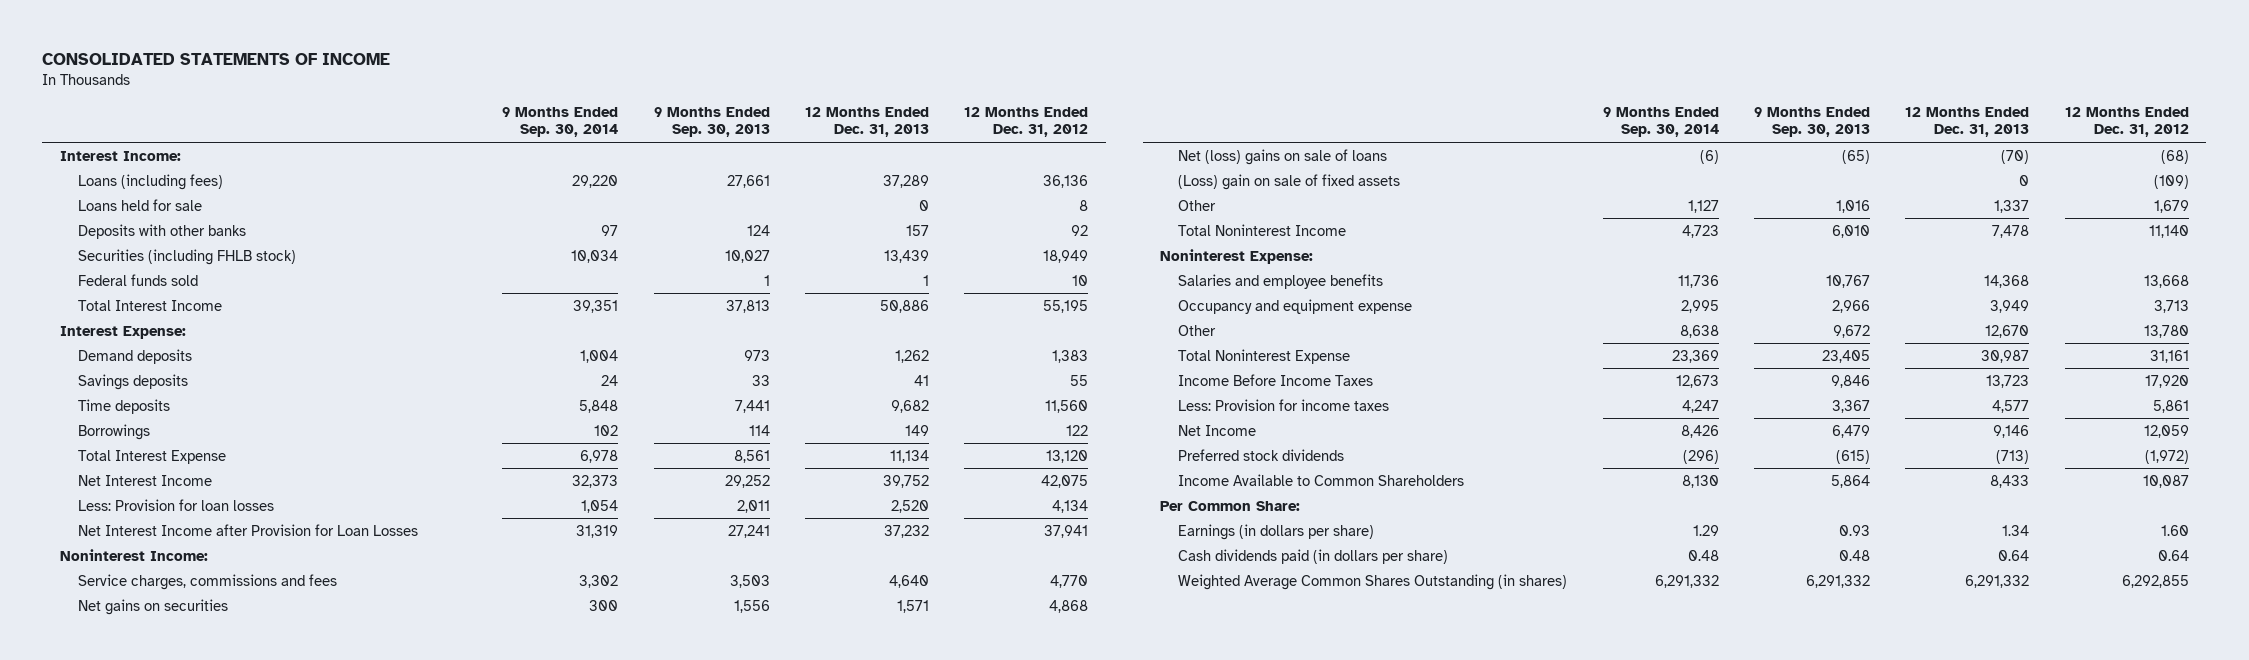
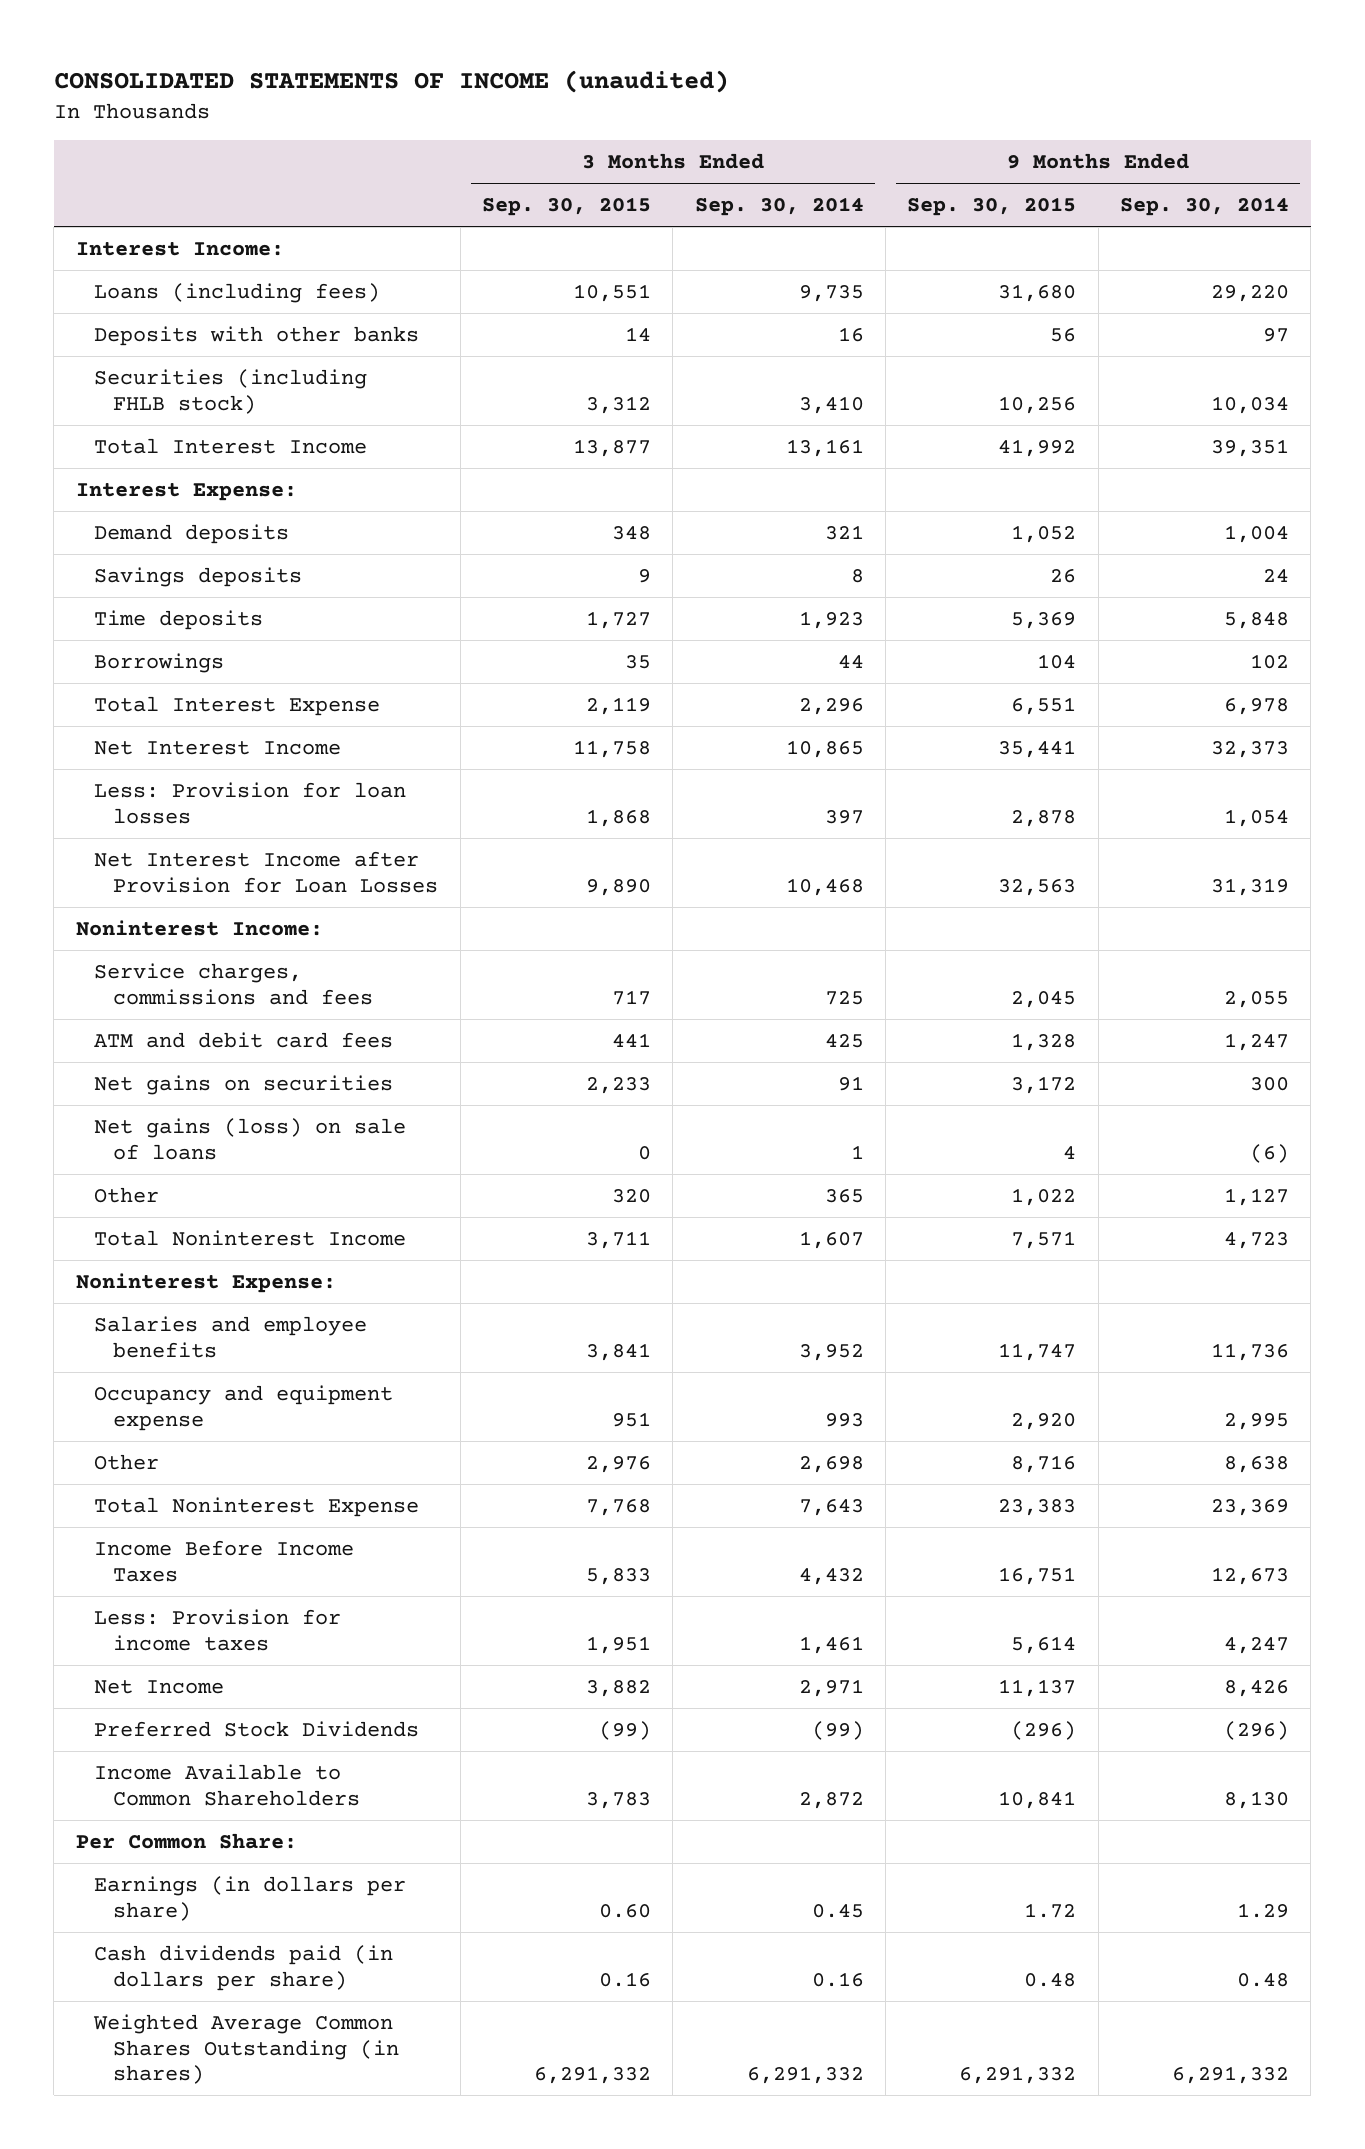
- CONSOLIDATED STATEMENTS OF INCOME
+ CONSOLIDATED STATEMENTS OF INCOME (unaudited)
- | 9 Months Ended Sep. 30, 2014 | 9 Months Ended Sep. 30, 2013 | 12 Months Ended Dec. 31, 2013 | 12 Months Ended Dec. 31, 2012
+ | 3 Months Ended Sep. 30, 2015 | 3 Months Ended Sep. 30, 2014 | 9 Months Ended Sep. 30, 2015 | 9 Months Ended Sep. 30, 2014
- Loans held for sale | | | 0 | 8
- Federal funds sold | | 1 | 1 | 10
- Service charges, commissions and fees | 3,302 | 3,503 | 4,640 | 4,770
+ Service charges, commissions and fees | 717 | 725 | 2,045 | 2,055
+ ATM and debit card fees | 441 | 425 | 1,328 | 1,247
- Net (loss) gains on sale of loans | (6) | (65) | (70) | (68)
- (Loss) gain on sale of fixed assets | | | 0 | (109)
+ Net gains (loss) on sale of loans | 0 | 1 | 4 | (6)
- Preferred stock dividends | (296) | (615) | (713) | (1,972)
+ Preferred Stock Dividends | (99) | (99) | (296) | (296)

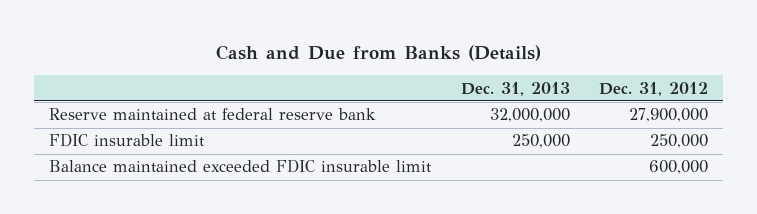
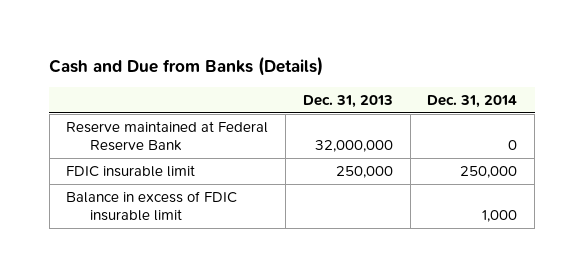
- | Dec. 31, 2013 | Dec. 31, 2012
+ | Dec. 31, 2013 | Dec. 31, 2014
- Reserve maintained at federal reserve bank | 32,000,000 | 27,900,000
+ Reserve maintained at Federal Reserve Bank | 32,000,000 | 0
- Balance maintained exceeded FDIC insurable limit | | 600,000
+ Balance in excess of FDIC insurable limit | | 1,000

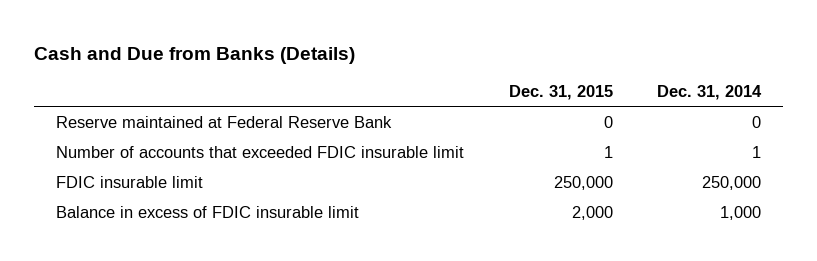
- | Dec. 31, 2013 | Dec. 31, 2014
+ | Dec. 31, 2015 | Dec. 31, 2014
+ Number of accounts that exceeded FDIC insurable limit | 1 | 1

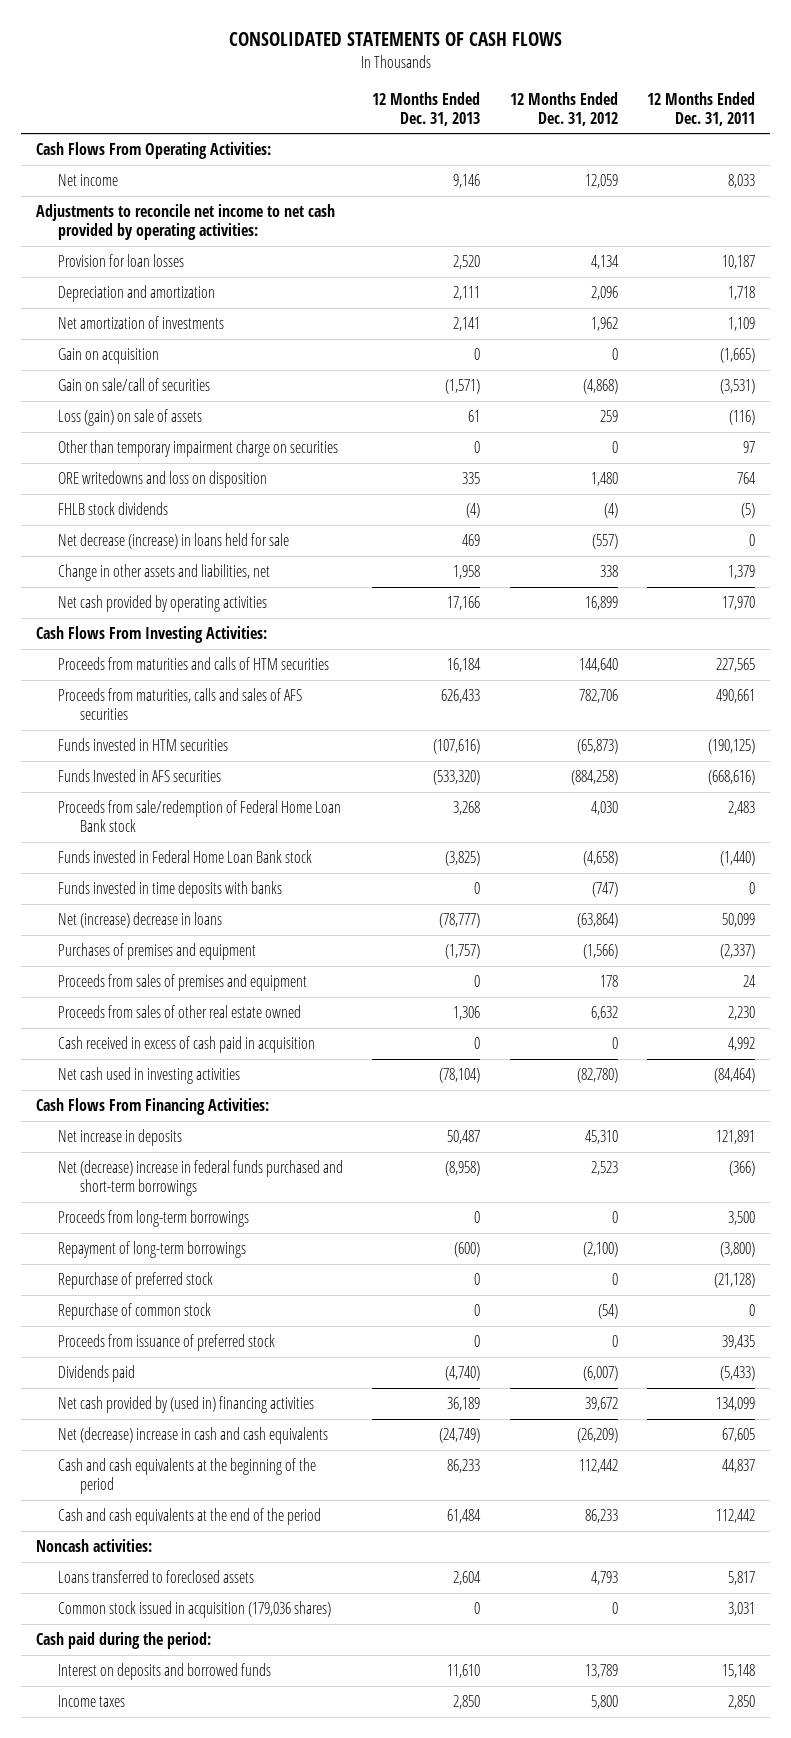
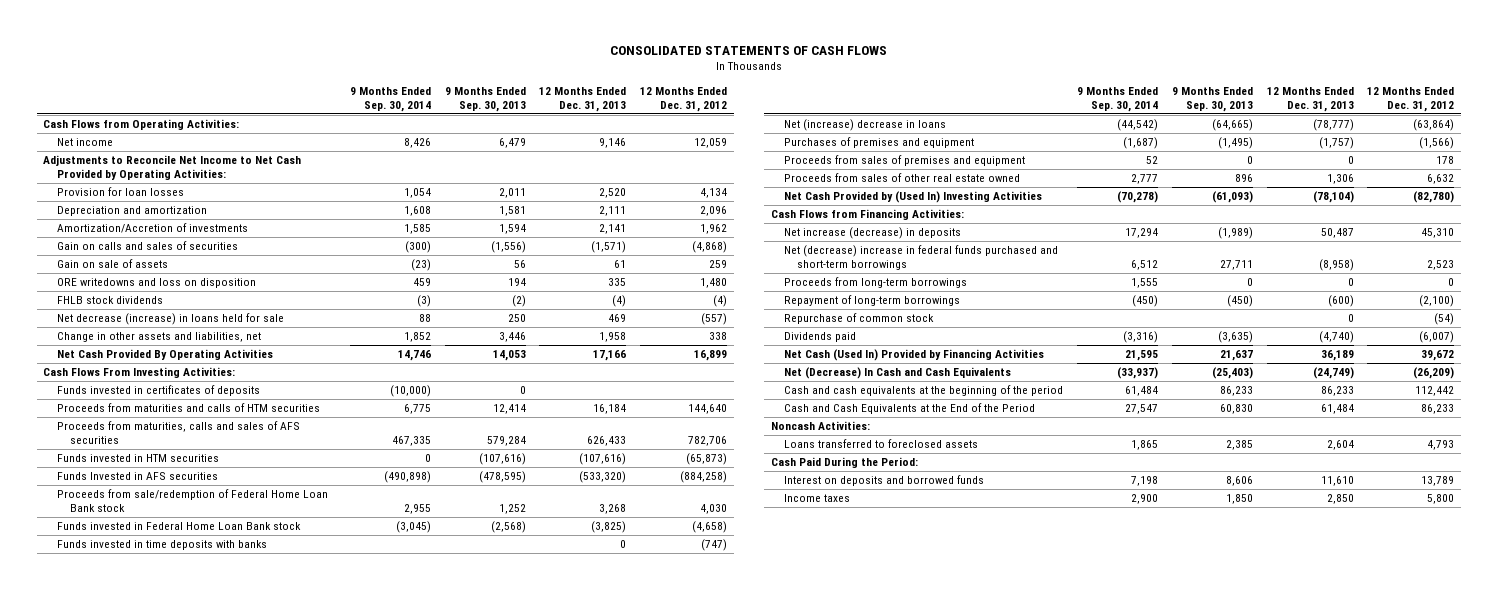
- | 12 Months Ended Dec. 31, 2013 | 12 Months Ended Dec. 31, 2012 | 12 Months Ended Dec. 31, 2011
+ | 9 Months Ended Sep. 30, 2014 | 9 Months Ended Sep. 30, 2013 | 12 Months Ended Dec. 31, 2013 | 12 Months Ended Dec. 31, 2012
- Cash Flows From Operating Activities:
+ Cash Flows from Operating Activities:
- Adjustments to reconcile net income to net cash provided by operating activities:
+ Adjustments to Reconcile Net Income to Net Cash Provided by Operating Activities:
- Net amortization of investments | 2,141 | 1,962 | 1,109
- Gain on acquisition | 0 | 0 | (1,665)
- Gain on sale/call of securities | (1,571) | (4,868) | (3,531)
- Loss (gain) on sale of assets | 61 | 259 | (116)
- Other than temporary impairment charge on securities | 0 | 0 | 97
+ Amortization/Accretion of investments | 1,585 | 1,594 | 2,141 | 1,962
+ Gain on calls and sales of securities | (300) | (1,556) | (1,571) | (4,868)
+ Gain on sale of assets | (23) | 56 | 61 | 259
- Net cash provided by operating activities | 17,166 | 16,899 | 17,970
+ Net Cash Provided By Operating Activities | 14,746 | 14,053 | 17,166 | 16,899
+ Funds invested in certificates of deposits | (10,000) | 0 | |
- Cash received in excess of cash paid in acquisition | 0 | 0 | 4,992
- Net cash used in investing activities | (78,104) | (82,780) | (84,464)
- Cash Flows From Financing Activities:
- Net increase in deposits | 50,487 | 45,310 | 121,891
+ Net Cash Provided by (Used In) Investing Activities | (70,278) | (61,093) | (78,104) | (82,780)
+ Cash Flows from Financing Activities:
+ Net increase (decrease) in deposits | 17,294 | (1,989) | 50,487 | 45,310
- Repurchase of preferred stock | 0 | 0 | (21,128)
- Proceeds from issuance of preferred stock | 0 | 0 | 39,435
- Net cash provided by (used in) financing activities | 36,189 | 39,672 | 134,099
- Net (decrease) increase in cash and cash equivalents | (24,749) | (26,209) | 67,605
+ Net Cash (Used In) Provided by Financing Activities | 21,595 | 21,637 | 36,189 | 39,672
+ Net (Decrease) In Cash and Cash Equivalents | (33,937) | (25,403) | (24,749) | (26,209)
- Cash and cash equivalents at the end of the period | 61,484 | 86,233 | 112,442
- Noncash activities:
+ Cash and Cash Equivalents at the End of the Period | 27,547 | 60,830 | 61,484 | 86,233
+ Noncash Activities:
- Common stock issued in acquisition (179,036 shares) | 0 | 0 | 3,031
- Cash paid during the period:
+ Cash Paid During the Period:

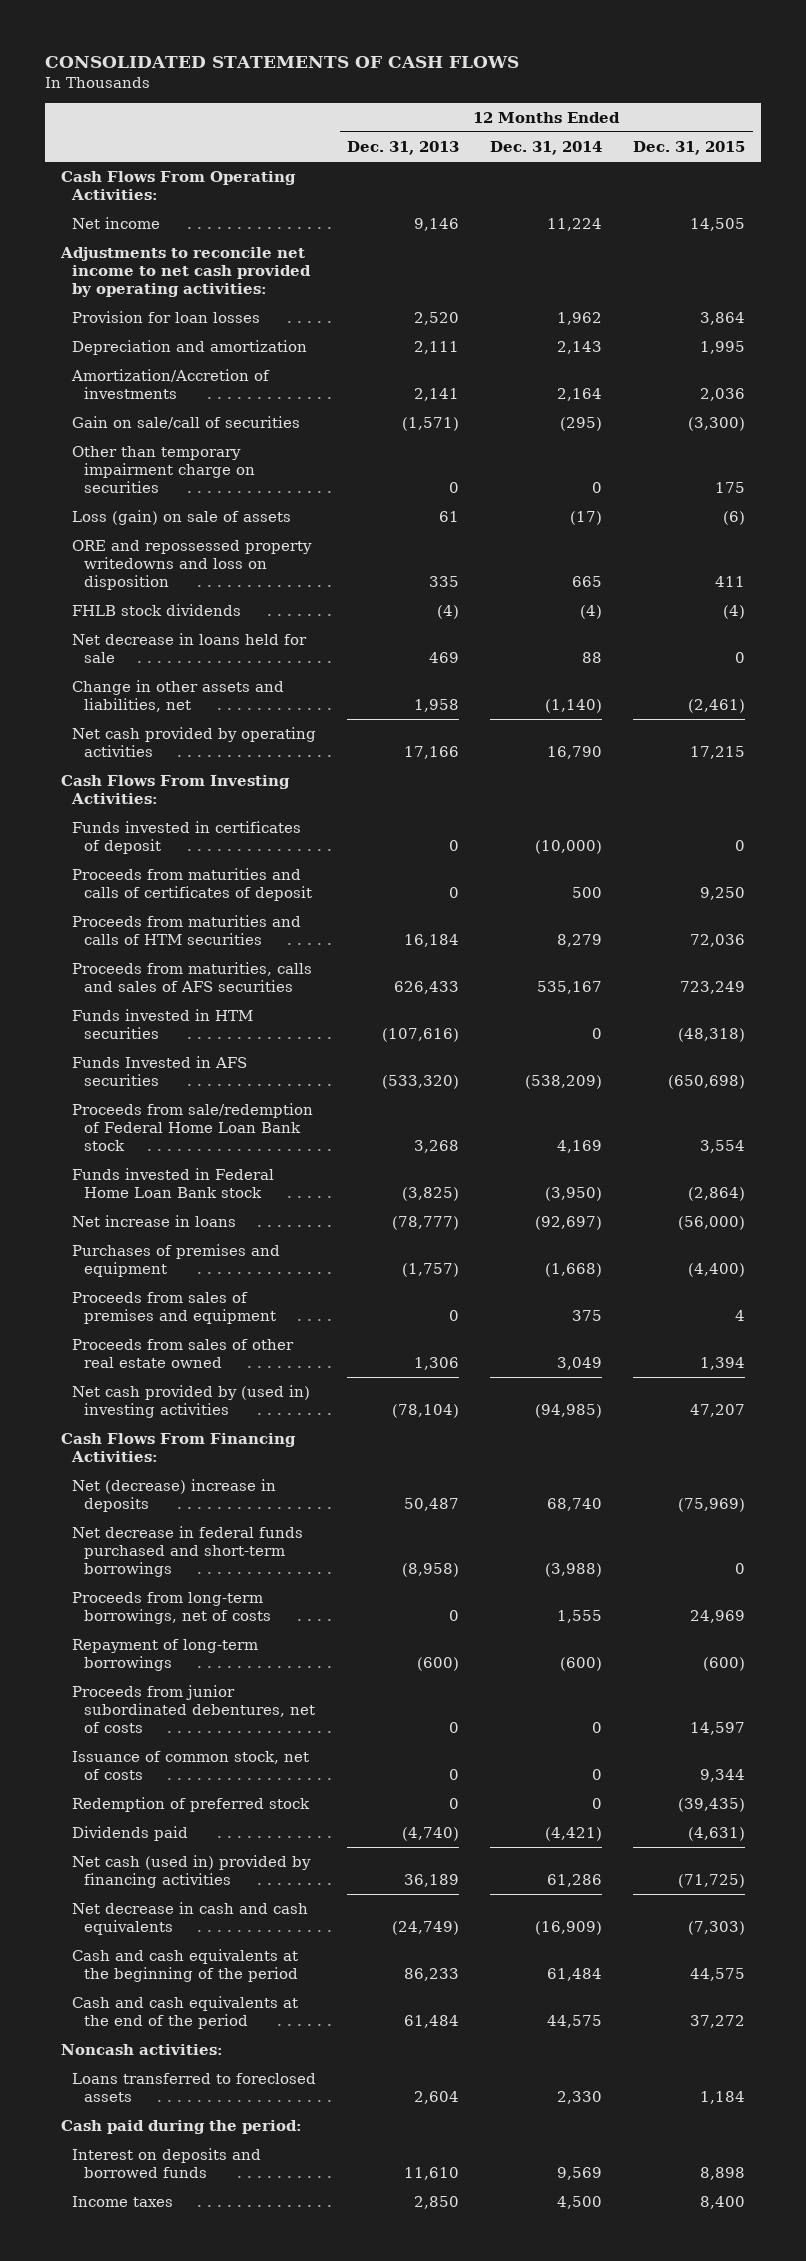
- | 9 Months Ended Sep. 30, 2014 | 9 Months Ended Sep. 30, 2013 | 12 Months Ended Dec. 31, 2013 | 12 Months Ended Dec. 31, 2012
+ | 12 Months Ended Dec. 31, 2013 | 12 Months Ended Dec. 31, 2014 | 12 Months Ended Dec. 31, 2015
- Cash Flows from Operating Activities:
+ Cash Flows From Operating Activities:
- Adjustments to Reconcile Net Income to Net Cash Provided by Operating Activities:
+ Adjustments to reconcile net income to net cash provided by operating activities:
- Gain on calls and sales of securities | (300) | (1,556) | (1,571) | (4,868)
- Gain on sale of assets | (23) | 56 | 61 | 259
- ORE writedowns and loss on disposition | 459 | 194 | 335 | 1,480
+ Gain on sale/call of securities | (1,571) | (295) | (3,300)
+ Other than temporary impairment charge on securities | 0 | 0 | 175
+ Loss (gain) on sale of assets | 61 | (17) | (6)
+ ORE and repossessed property writedowns and loss on disposition | 335 | 665 | 411
- Net decrease (increase) in loans held for sale | 88 | 250 | 469 | (557)
+ Net decrease in loans held for sale | 469 | 88 | 0
- Net Cash Provided By Operating Activities | 14,746 | 14,053 | 17,166 | 16,899
+ Net cash provided by operating activities | 17,166 | 16,790 | 17,215
- Funds invested in certificates of deposits | (10,000) | 0 | |
+ Funds invested in certificates of deposit | 0 | (10,000) | 0
+ Proceeds from maturities and calls of certificates of deposit | 0 | 500 | 9,250
- Funds invested in time deposits with banks | | | 0 | (747)
- Net (increase) decrease in loans | (44,542) | (64,665) | (78,777) | (63,864)
+ Net increase in loans | (78,777) | (92,697) | (56,000)
- Net Cash Provided by (Used In) Investing Activities | (70,278) | (61,093) | (78,104) | (82,780)
- Cash Flows from Financing Activities:
- Net increase (decrease) in deposits | 17,294 | (1,989) | 50,487 | 45,310
- Net (decrease) increase in federal funds purchased and short-term borrowings | 6,512 | 27,711 | (8,958) | 2,523
- Proceeds from long-term borrowings | 1,555 | 0 | 0 | 0
+ Net cash provided by (used in) investing activities | (78,104) | (94,985) | 47,207
+ Cash Flows From Financing Activities:
+ Net (decrease) increase in deposits | 50,487 | 68,740 | (75,969)
+ Net decrease in federal funds purchased and short-term borrowings | (8,958) | (3,988) | 0
+ Proceeds from long-term borrowings, net of costs | 0 | 1,555 | 24,969
- Repurchase of common stock | | | 0 | (54)
+ Proceeds from junior subordinated debentures, net of costs | 0 | 0 | 14,597
+ Issuance of common stock, net of costs | 0 | 0 | 9,344
+ Redemption of preferred stock | 0 | 0 | (39,435)
- Net Cash (Used In) Provided by Financing Activities | 21,595 | 21,637 | 36,189 | 39,672
- Net (Decrease) In Cash and Cash Equivalents | (33,937) | (25,403) | (24,749) | (26,209)
+ Net cash (used in) provided by financing activities | 36,189 | 61,286 | (71,725)
+ Net decrease in cash and cash equivalents | (24,749) | (16,909) | (7,303)
- Cash and Cash Equivalents at the End of the Period | 27,547 | 60,830 | 61,484 | 86,233
- Noncash Activities:
+ Cash and cash equivalents at the end of the period | 61,484 | 44,575 | 37,272
+ Noncash activities:
- Cash Paid During the Period:
+ Cash paid during the period:

